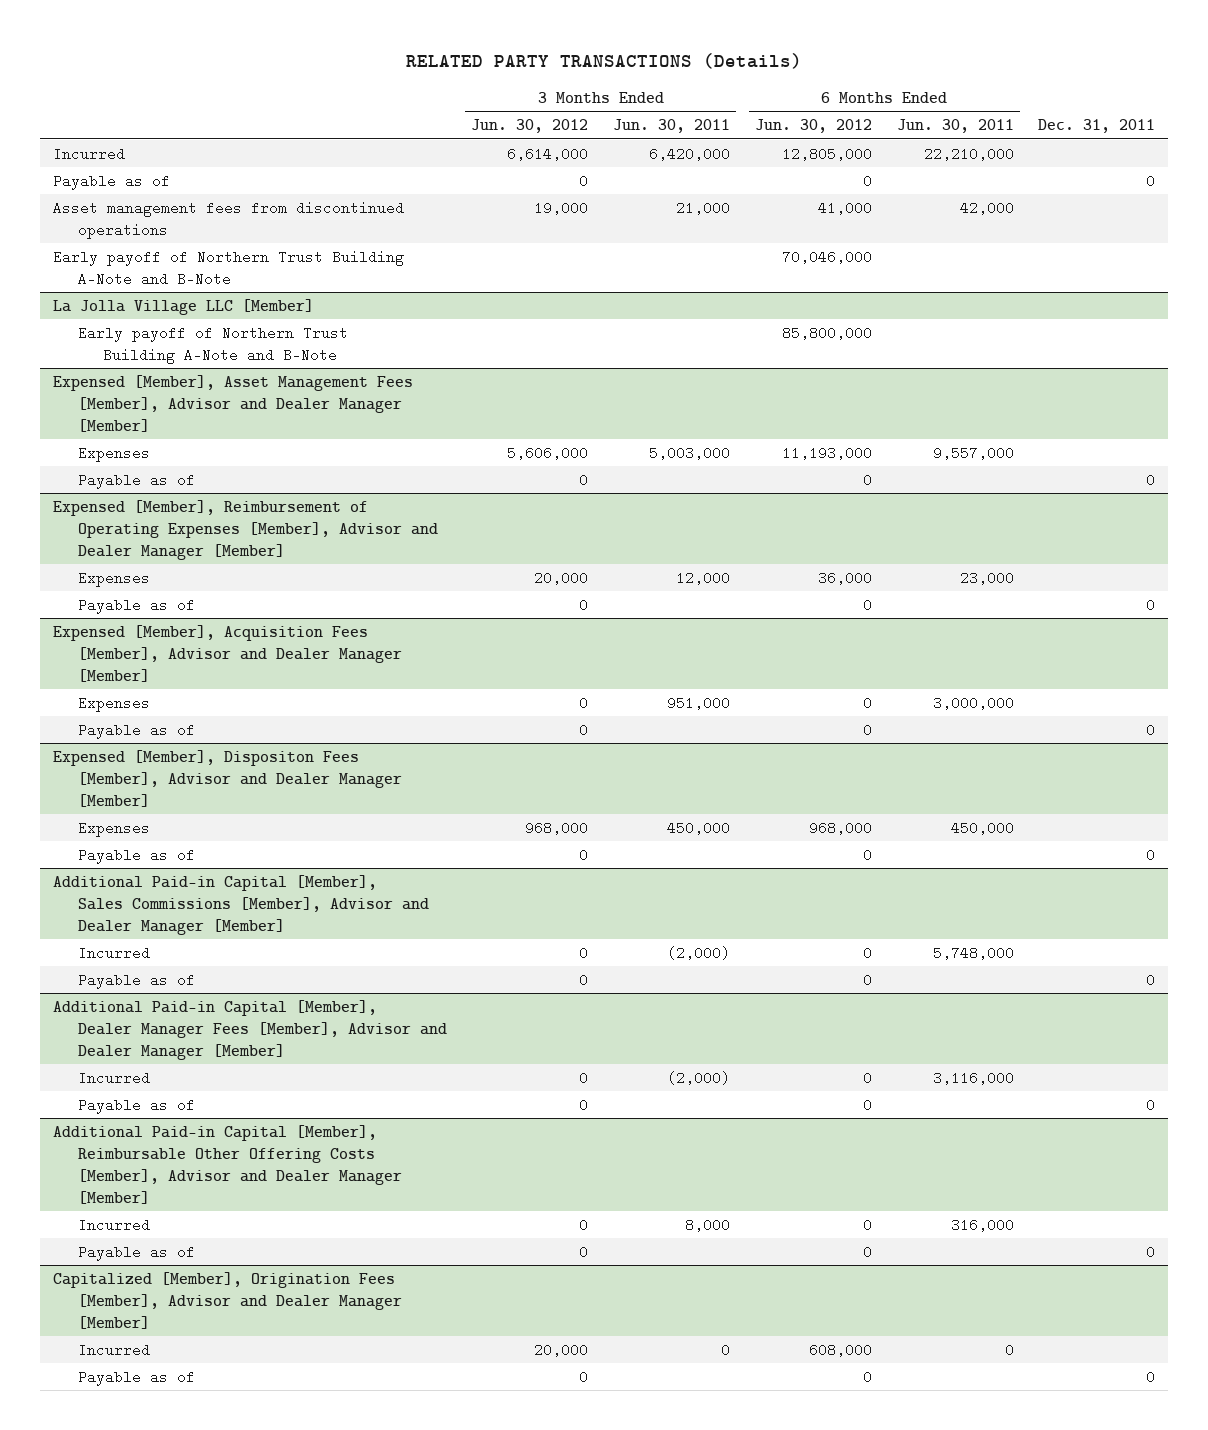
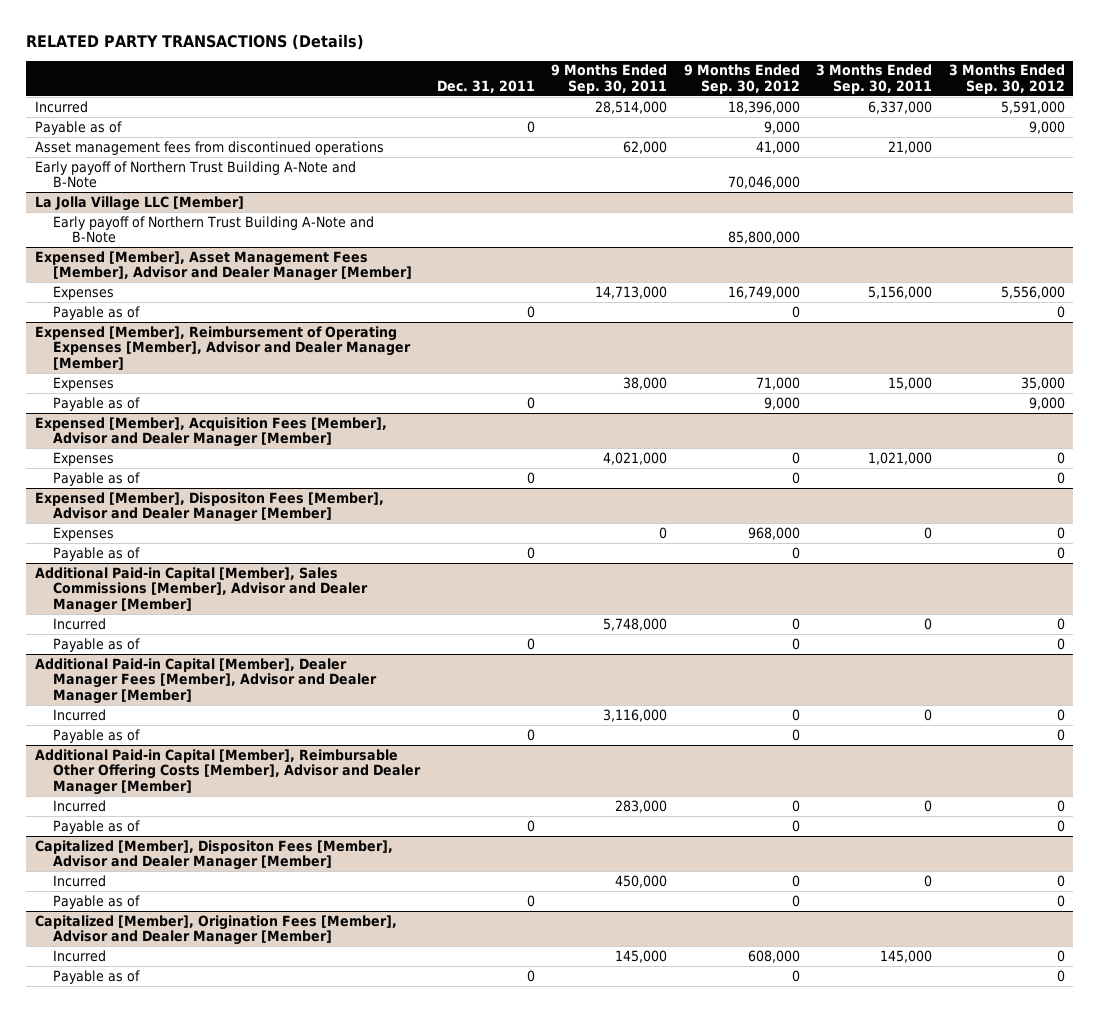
- | 3 Months Ended Jun. 30, 2012 | 3 Months Ended Jun. 30, 2011 | 6 Months Ended Jun. 30, 2012 | 6 Months Ended Jun. 30, 2011 | Dec. 31, 2011
+ | Dec. 31, 2011 | 9 Months Ended Sep. 30, 2011 | 9 Months Ended Sep. 30, 2012 | 3 Months Ended Sep. 30, 2011 | 3 Months Ended Sep. 30, 2012
+ Capitalized [Member], Dispositon Fees [Member], Advisor and Dealer Manager [Member]
+ Incurred | | 450,000 | 0 | 0 | 0
+ Payable as of | 0 | | 0 | | 0

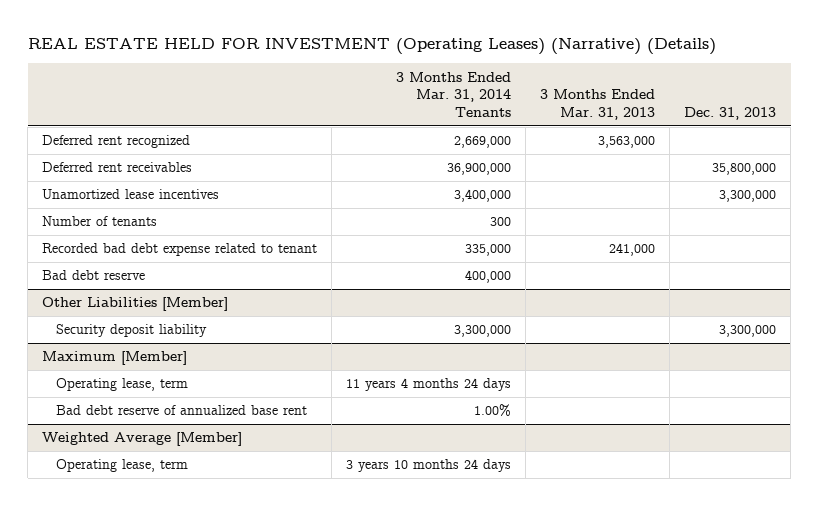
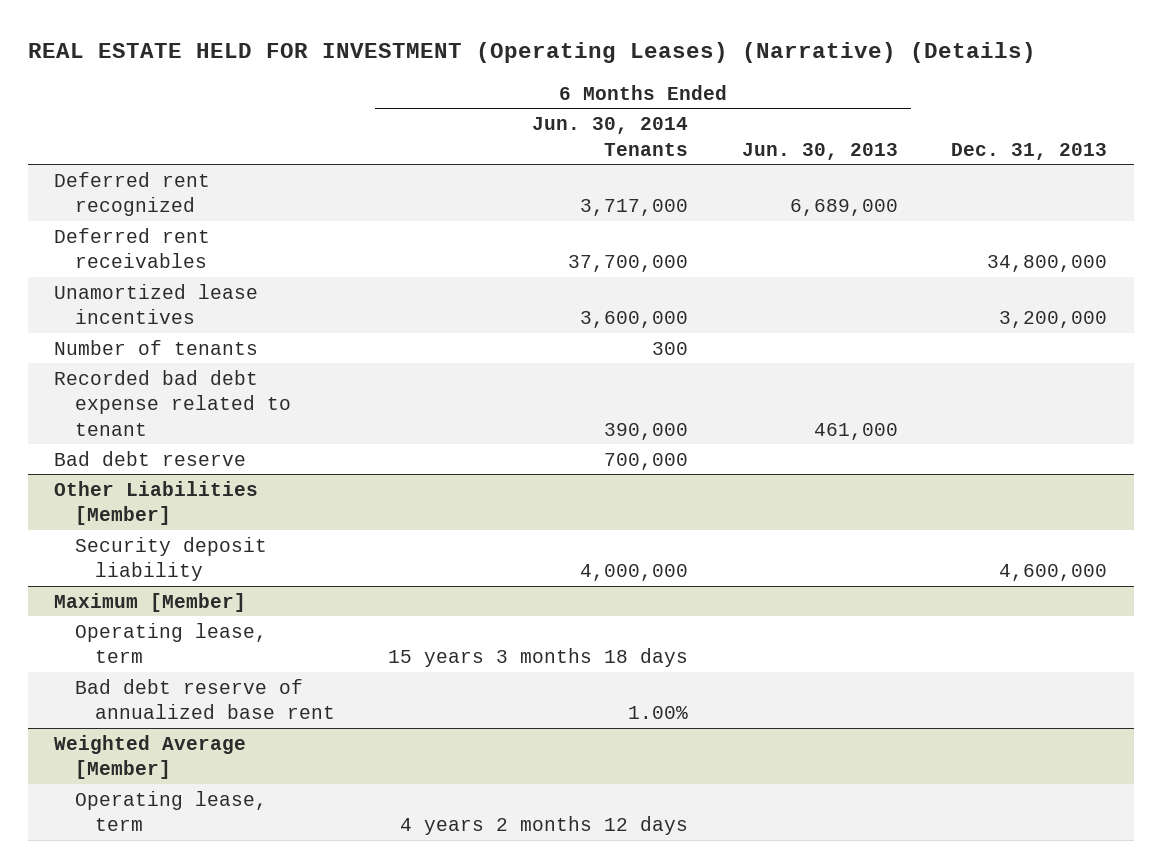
- | 3 Months Ended Mar. 31, 2014 Tenants | 3 Months Ended Mar. 31, 2013 | Dec. 31, 2013
+ | 6 Months Ended Jun. 30, 2014 Tenants | 6 Months Ended Jun. 30, 2013 | Dec. 31, 2013
- Deferred rent receivables | 36,900,000 | | 35,800,000
- Unamortized lease incentives | 3,400,000 | | 3,300,000
+ Deferred rent receivables | 37,700,000 | | 34,800,000
+ Unamortized lease incentives | 3,600,000 | | 3,200,000
@ Other Liabilities [Member]
- Security deposit liability | 3,300,000 | | 3,300,000
+ Security deposit liability | 4,000,000 | | 4,600,000

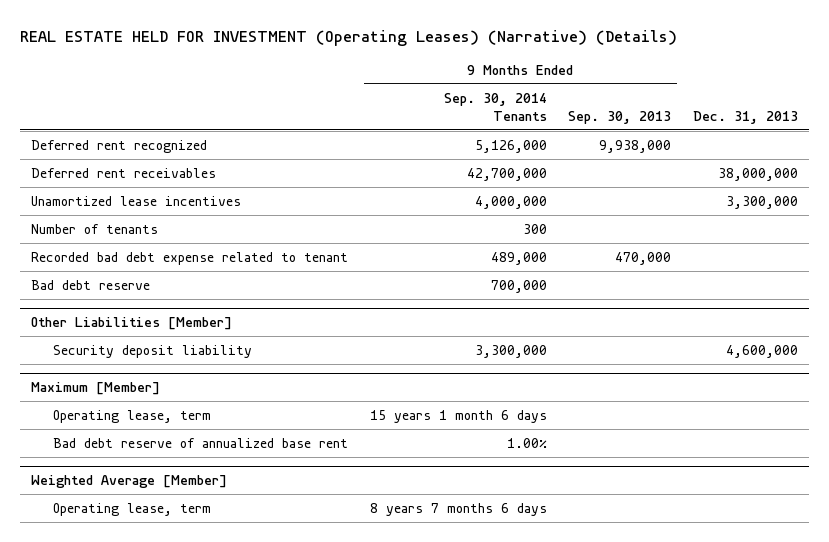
- | 6 Months Ended Jun. 30, 2014 Tenants | 6 Months Ended Jun. 30, 2013 | Dec. 31, 2013
+ | 9 Months Ended Sep. 30, 2014 Tenants | 9 Months Ended Sep. 30, 2013 | Dec. 31, 2013
- Deferred rent receivables | 37,700,000 | | 34,800,000
- Unamortized lease incentives | 3,600,000 | | 3,200,000
+ Deferred rent receivables | 42,700,000 | | 38,000,000
+ Unamortized lease incentives | 4,000,000 | | 3,300,000

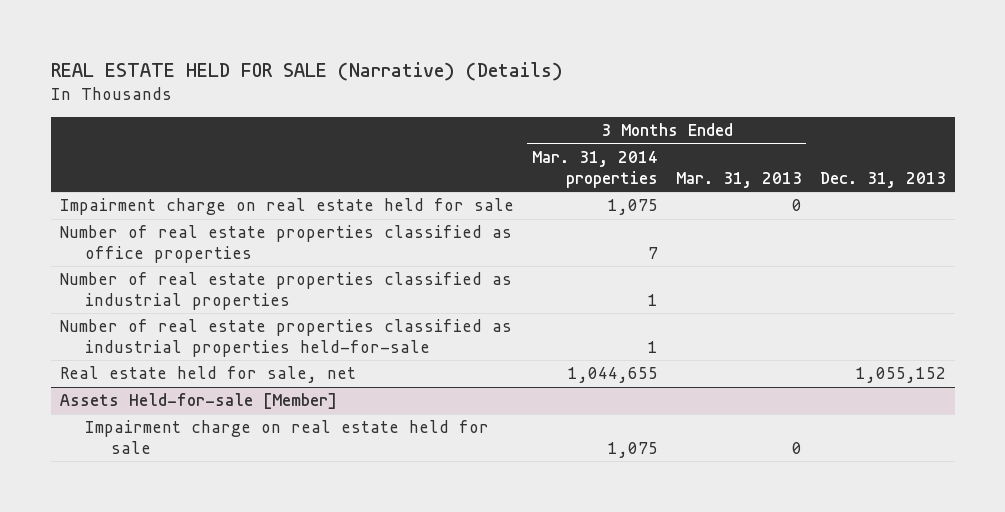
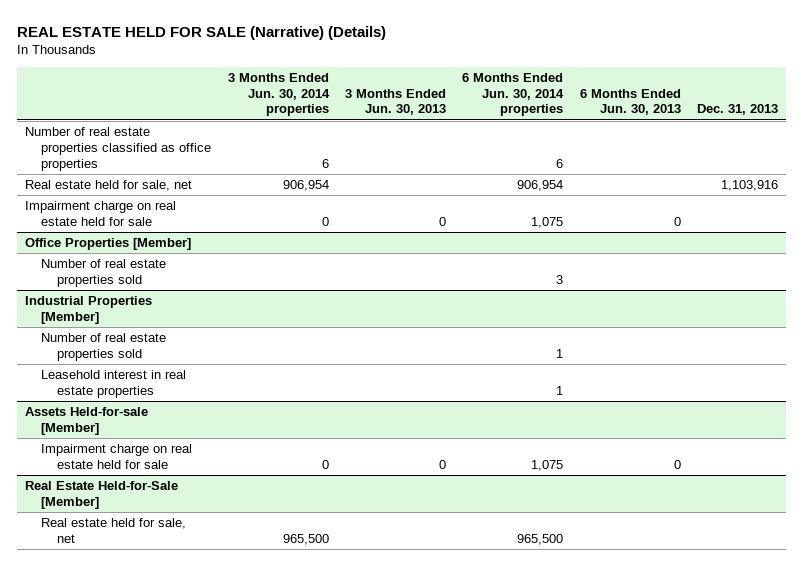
- | 3 Months Ended Mar. 31, 2014 properties | 3 Months Ended Mar. 31, 2013 | Dec. 31, 2013
+ | 3 Months Ended Jun. 30, 2014 properties | 3 Months Ended Jun. 30, 2013 | 6 Months Ended Jun. 30, 2014 properties | 6 Months Ended Jun. 30, 2013 | Dec. 31, 2013
- Number of real estate properties classified as industrial properties | 1 | |
- Number of real estate properties classified as industrial properties held-for-sale | 1 | |
- Real estate held for sale, net | 1,044,655 | | 1,055,152
+ Real estate held for sale, net | 906,954 | | 906,954 | | 1,103,916
moved down: Impairment charge on real estate held for sale | 0 | 0 | 1,075 | 0 |
+ Office Properties [Member]
+ Number of real estate properties sold | | | 3 | |
+ Industrial Properties [Member]
+ Number of real estate properties sold | | | 1 | |
+ Leasehold interest in real estate properties | | | 1 | |
+ Real Estate Held-for-Sale [Member]
+ Real estate held for sale, net | 965,500 | | 965,500 | |

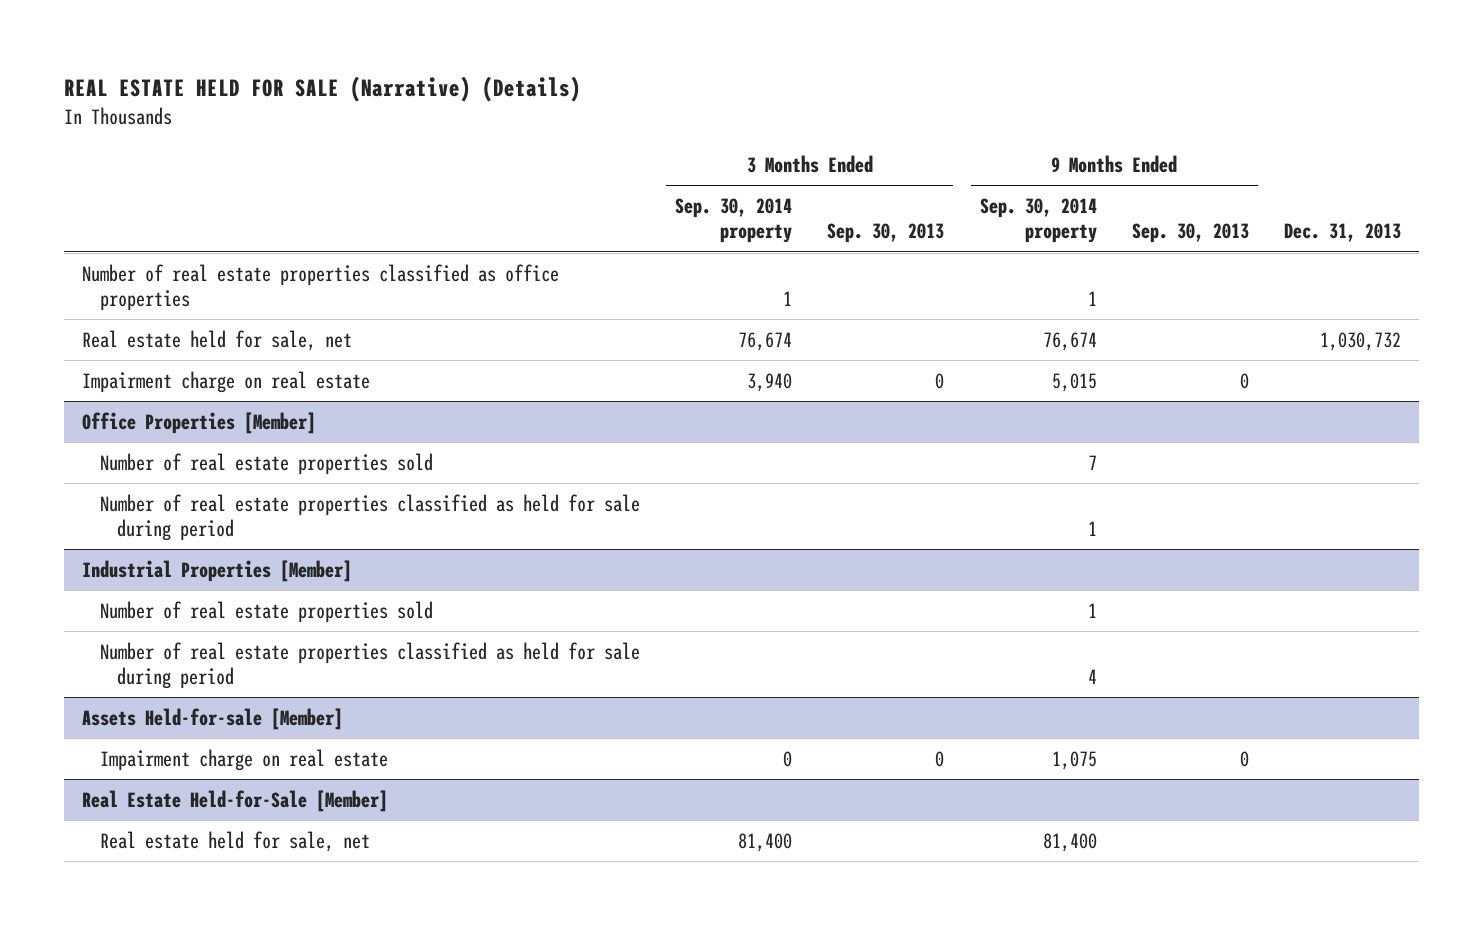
- | 3 Months Ended Jun. 30, 2014 properties | 3 Months Ended Jun. 30, 2013 | 6 Months Ended Jun. 30, 2014 properties | 6 Months Ended Jun. 30, 2013 | Dec. 31, 2013
+ | 3 Months Ended Sep. 30, 2014 property | 3 Months Ended Sep. 30, 2013 | 9 Months Ended Sep. 30, 2014 property | 9 Months Ended Sep. 30, 2013 | Dec. 31, 2013
- Real estate held for sale, net | 906,954 | | 906,954 | | 1,103,916
- Impairment charge on real estate held for sale | 0 | 0 | 1,075 | 0 |
+ Real estate held for sale, net | 76,674 | | 76,674 | | 1,030,732
+ Impairment charge on real estate | 3,940 | 0 | 5,015 | 0 |
@ Office Properties [Member]
+ Number of real estate properties classified as held for sale during period | | | 1 | |
@ Industrial Properties [Member]
- Leasehold interest in real estate properties | | | 1 | |
+ Number of real estate properties classified as held for sale during period | | | 4 | |
@ Assets Held-for-sale [Member]
- Impairment charge on real estate held for sale | 0 | 0 | 1,075 | 0 |
+ Impairment charge on real estate | 0 | 0 | 1,075 | 0 |

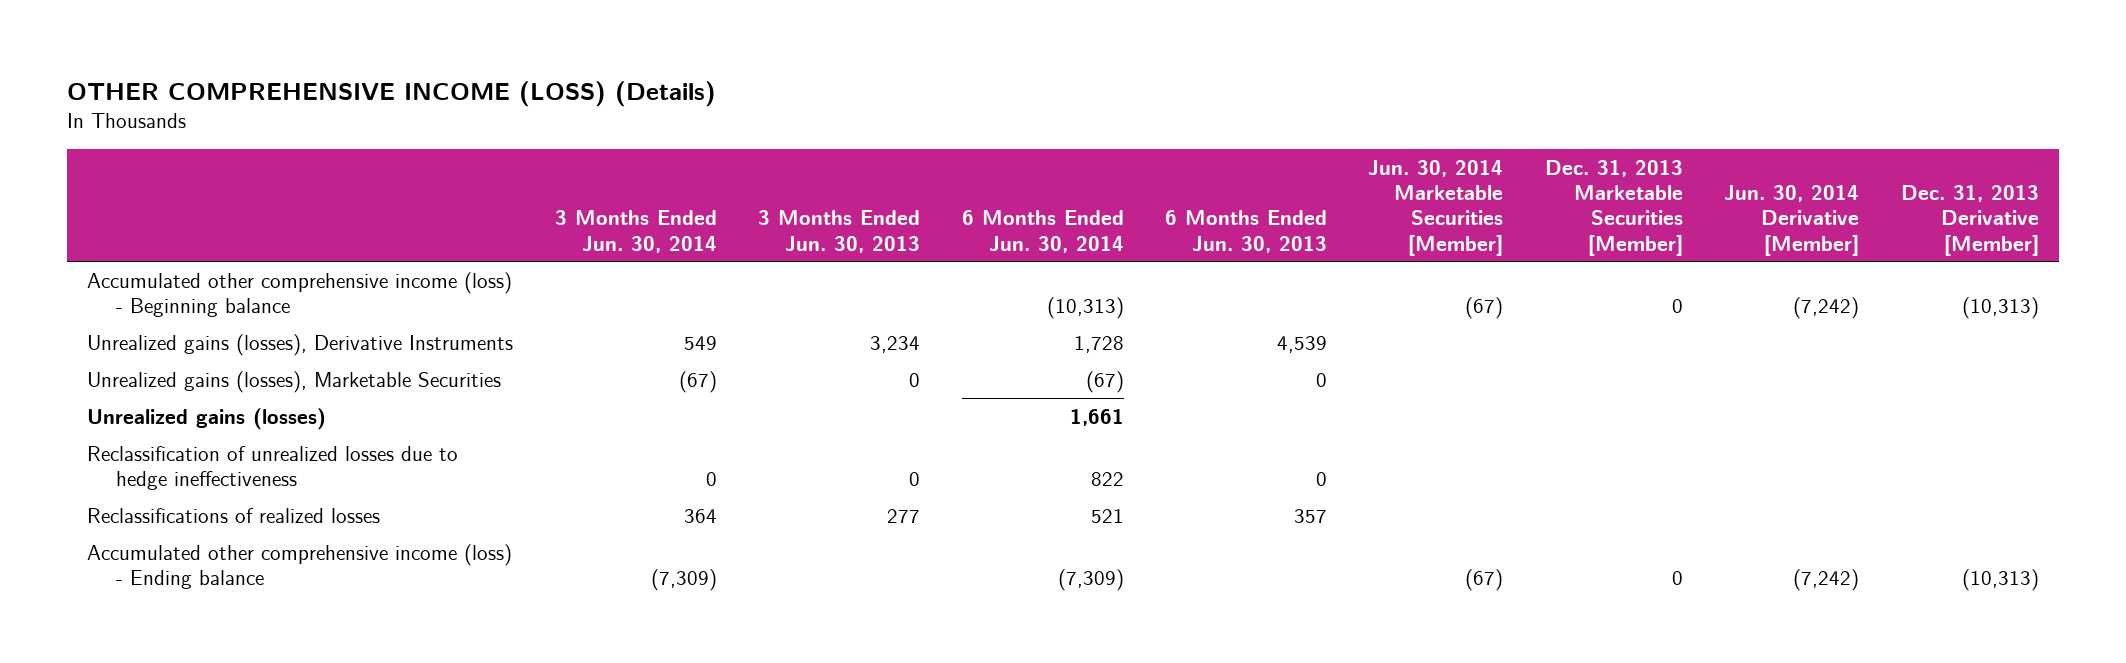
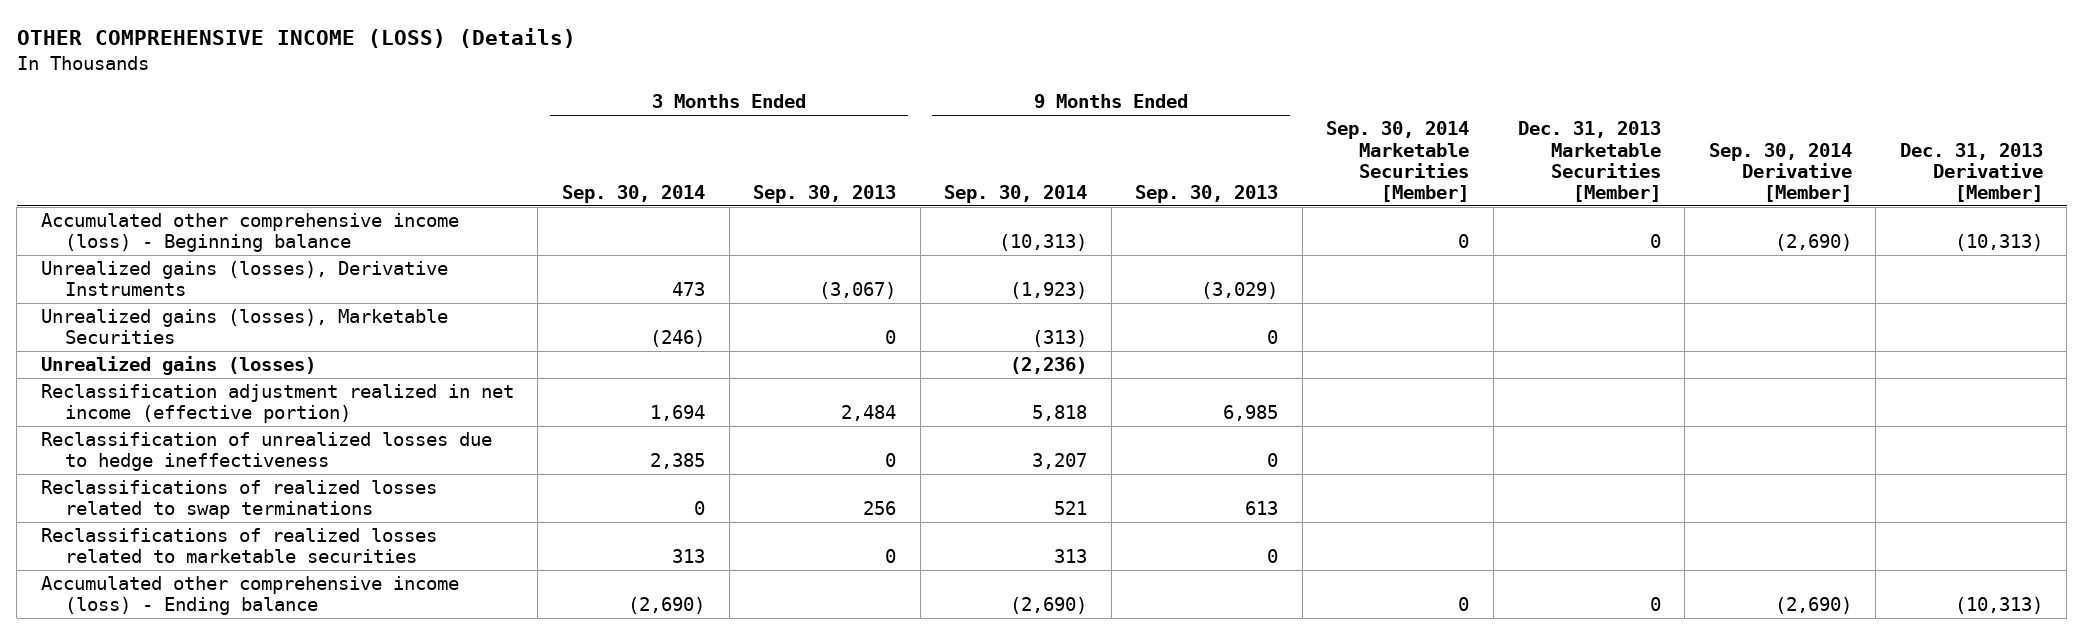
- | 3 Months Ended Jun. 30, 2014 | 3 Months Ended Jun. 30, 2013 | 6 Months Ended Jun. 30, 2014 | 6 Months Ended Jun. 30, 2013 | Jun. 30, 2014 Marketable Securities [Member] | Dec. 31, 2013 Marketable Securities [Member] | Jun. 30, 2014 Derivative [Member] | Dec. 31, 2013 Derivative [Member]
+ | 3 Months Ended Sep. 30, 2014 | 3 Months Ended Sep. 30, 2013 | 9 Months Ended Sep. 30, 2014 | 9 Months Ended Sep. 30, 2013 | Sep. 30, 2014 Marketable Securities [Member] | Dec. 31, 2013 Marketable Securities [Member] | Sep. 30, 2014 Derivative [Member] | Dec. 31, 2013 Derivative [Member]
+ Reclassification adjustment realized in net income (effective portion) | 1,694 | 2,484 | 5,818 | 6,985 | | | |
- Reclassifications of realized losses | 364 | 277 | 521 | 357 | | | |
+ Reclassifications of realized losses related to swap terminations | 0 | 256 | 521 | 613 | | | |
+ Reclassifications of realized losses related to marketable securities | 313 | 0 | 313 | 0 | | | |

